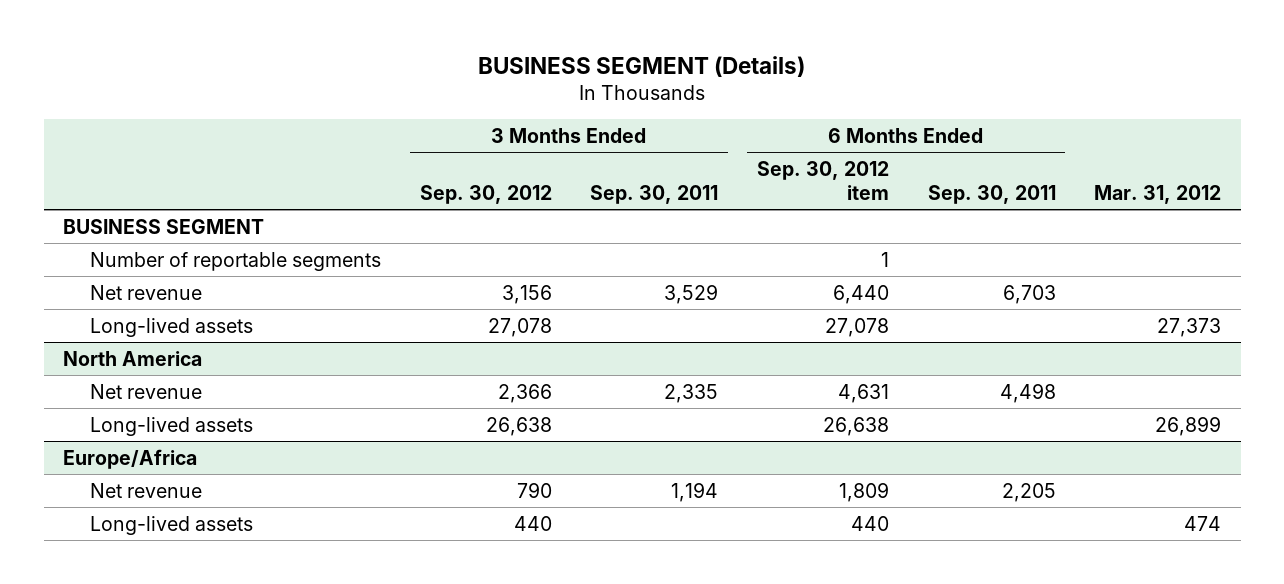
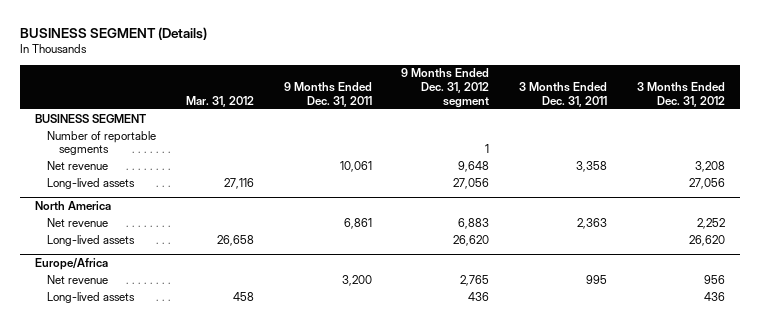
- | 3 Months Ended Sep. 30, 2012 | 3 Months Ended Sep. 30, 2011 | 6 Months Ended Sep. 30, 2012 item | 6 Months Ended Sep. 30, 2011 | Mar. 31, 2012
+ | Mar. 31, 2012 | 9 Months Ended Dec. 31, 2011 | 9 Months Ended Dec. 31, 2012 segment | 3 Months Ended Dec. 31, 2011 | 3 Months Ended Dec. 31, 2012
- Long-lived assets | 27,078 | | 27,078 | | 27,373
+ Long-lived assets | 27,116 | | 27,056 | | 27,056
@ North America
- Long-lived assets | 26,638 | | 26,638 | | 26,899
+ Long-lived assets | 26,658 | | 26,620 | | 26,620
@ Europe/Africa
- Long-lived assets | 440 | | 440 | | 474
+ Long-lived assets | 458 | | 436 | | 436

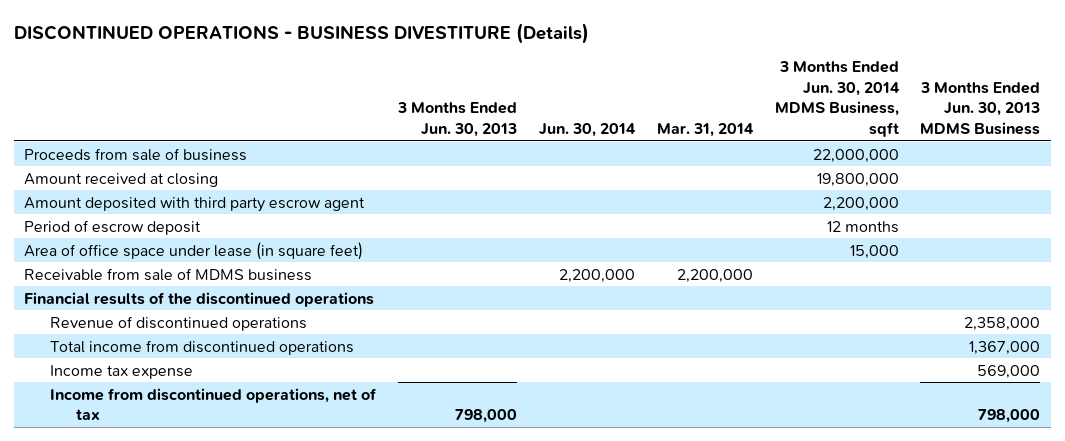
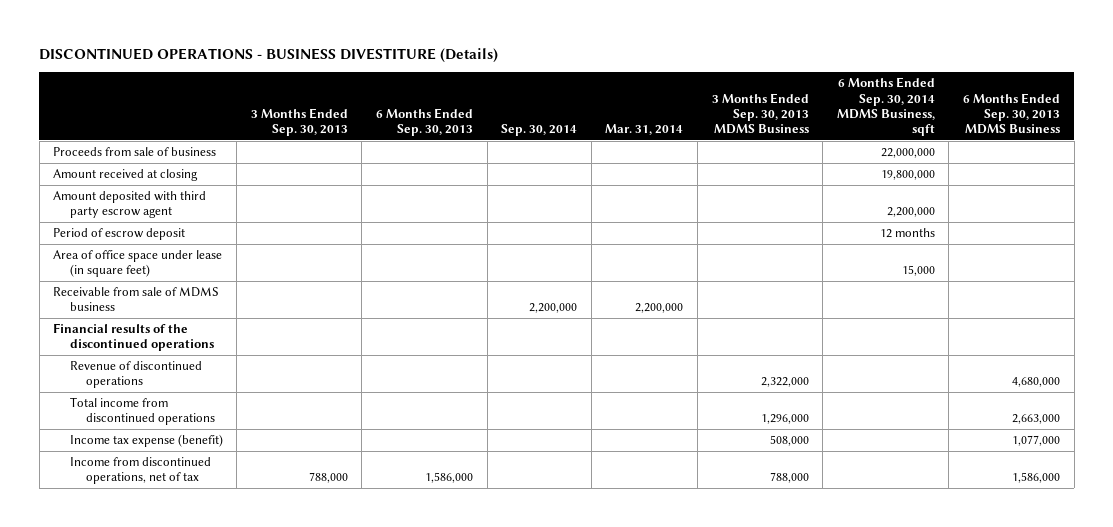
- | 3 Months Ended Jun. 30, 2013 | Jun. 30, 2014 | Mar. 31, 2014 | 3 Months Ended Jun. 30, 2014 MDMS Business, sqft | 3 Months Ended Jun. 30, 2013 MDMS Business
+ | 3 Months Ended Sep. 30, 2013 | 6 Months Ended Sep. 30, 2013 | Sep. 30, 2014 | Mar. 31, 2014 | 3 Months Ended Sep. 30, 2013 MDMS Business | 6 Months Ended Sep. 30, 2014 MDMS Business, sqft | 6 Months Ended Sep. 30, 2013 MDMS Business
- Income tax expense | | | | | 569,000
+ Income tax expense (benefit) | | | | | 508,000 | | 1,077,000

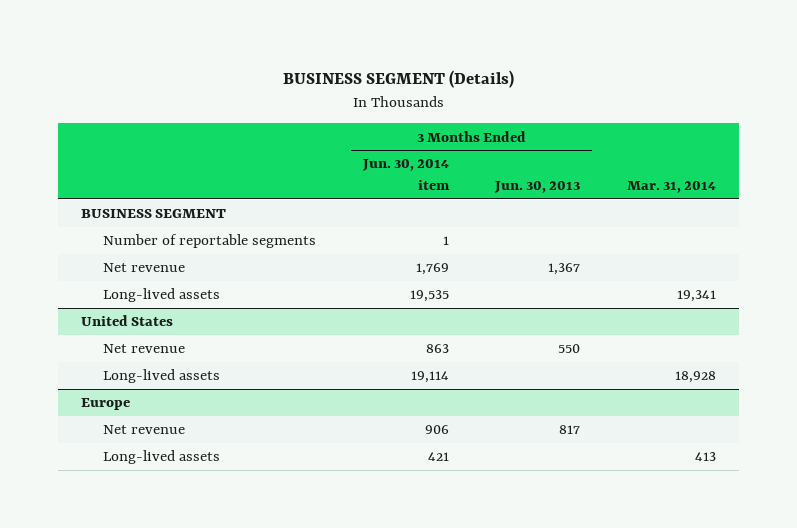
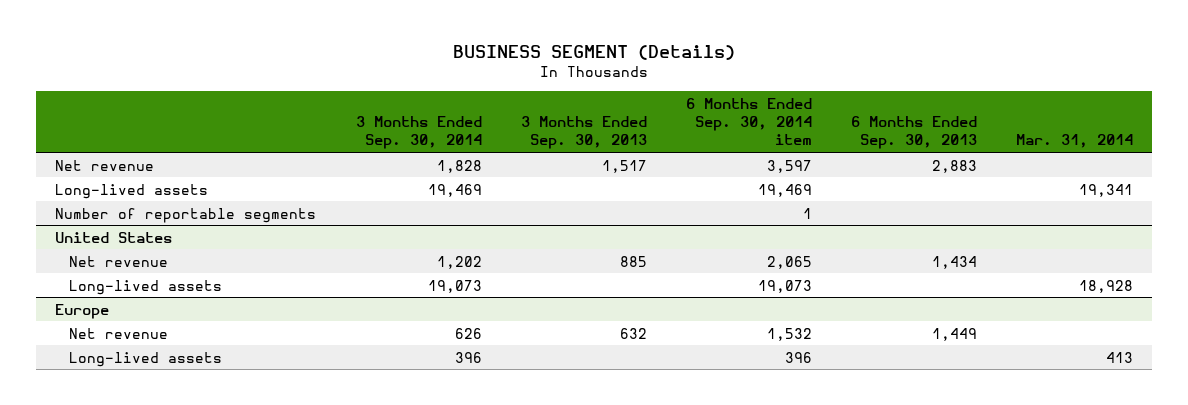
- | 3 Months Ended Jun. 30, 2014 item | 3 Months Ended Jun. 30, 2013 | Mar. 31, 2014
+ | 3 Months Ended Sep. 30, 2014 | 3 Months Ended Sep. 30, 2013 | 6 Months Ended Sep. 30, 2014 item | 6 Months Ended Sep. 30, 2013 | Mar. 31, 2014
- BUSINESS SEGMENT
moved down: Number of reportable segments | | | 1 | |

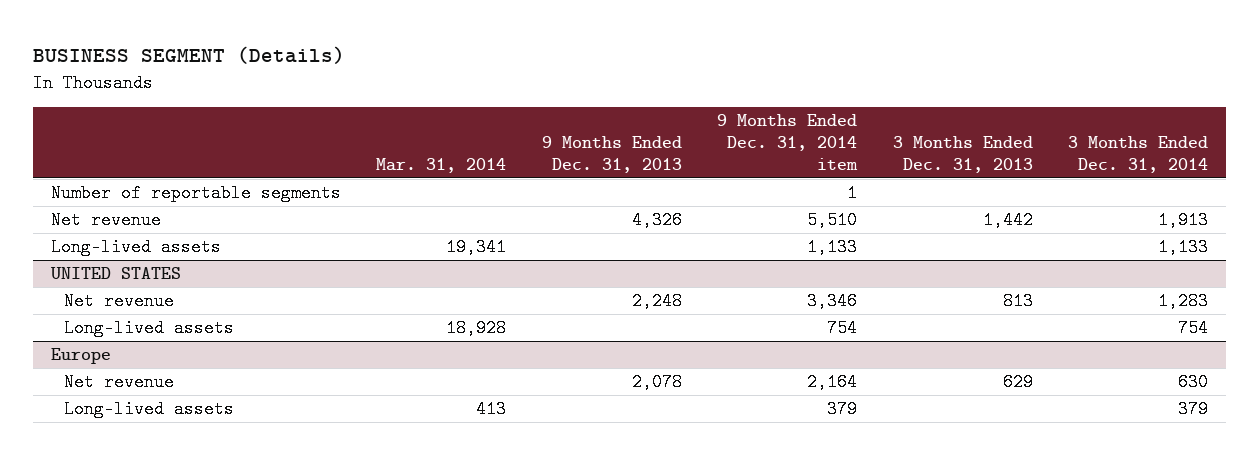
- | 3 Months Ended Sep. 30, 2014 | 3 Months Ended Sep. 30, 2013 | 6 Months Ended Sep. 30, 2014 item | 6 Months Ended Sep. 30, 2013 | Mar. 31, 2014
+ | Mar. 31, 2014 | 9 Months Ended Dec. 31, 2013 | 9 Months Ended Dec. 31, 2014 item | 3 Months Ended Dec. 31, 2013 | 3 Months Ended Dec. 31, 2014
moved up: Number of reportable segments | | | 1 | |
- United States
+ UNITED STATES

